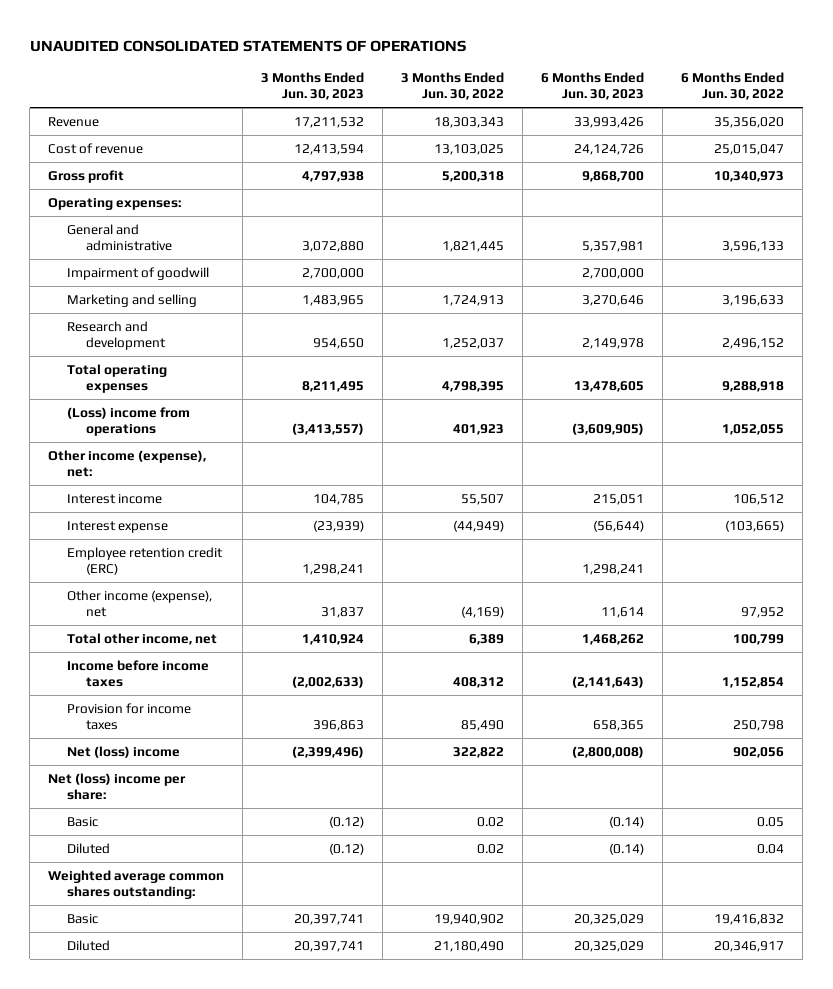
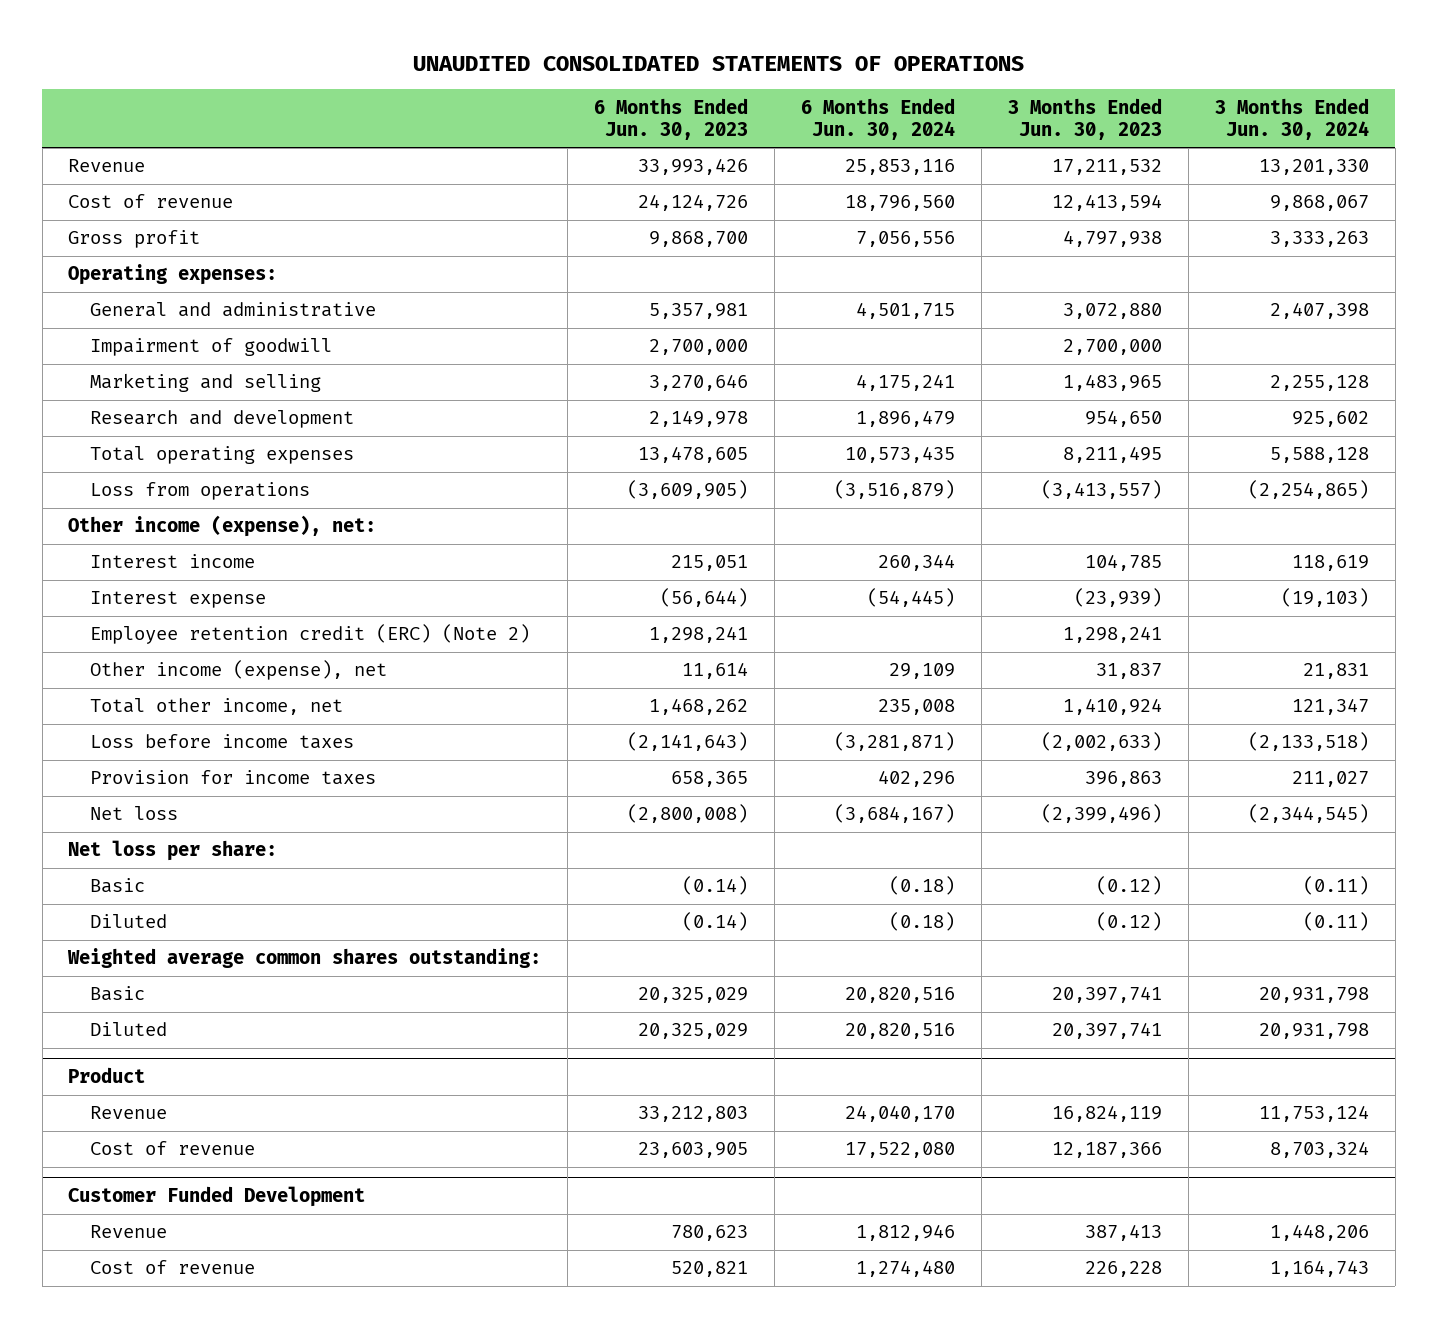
- | 3 Months Ended Jun. 30, 2023 | 3 Months Ended Jun. 30, 2022 | 6 Months Ended Jun. 30, 2023 | 6 Months Ended Jun. 30, 2022
+ | 6 Months Ended Jun. 30, 2023 | 6 Months Ended Jun. 30, 2024 | 3 Months Ended Jun. 30, 2023 | 3 Months Ended Jun. 30, 2024
- (Loss) income from operations | (3,413,557) | 401,923 | (3,609,905) | 1,052,055
+ Loss from operations | (3,609,905) | (3,516,879) | (3,413,557) | (2,254,865)
- Employee retention credit (ERC) | 1,298,241 | | 1,298,241 |
+ Employee retention credit (ERC) (Note 2) | 1,298,241 | | 1,298,241 |
- Income before income taxes | (2,002,633) | 408,312 | (2,141,643) | 1,152,854
+ Loss before income taxes | (2,141,643) | (3,281,871) | (2,002,633) | (2,133,518)
- Net (loss) income | (2,399,496) | 322,822 | (2,800,008) | 902,056
- Net (loss) income per share:
+ Net loss | (2,800,008) | (3,684,167) | (2,399,496) | (2,344,545)
+ Net loss per share:
+ Product
+ Revenue | 33,212,803 | 24,040,170 | 16,824,119 | 11,753,124
+ Cost of revenue | 23,603,905 | 17,522,080 | 12,187,366 | 8,703,324
+ Customer Funded Development
+ Revenue | 780,623 | 1,812,946 | 387,413 | 1,448,206
+ Cost of revenue | 520,821 | 1,274,480 | 226,228 | 1,164,743

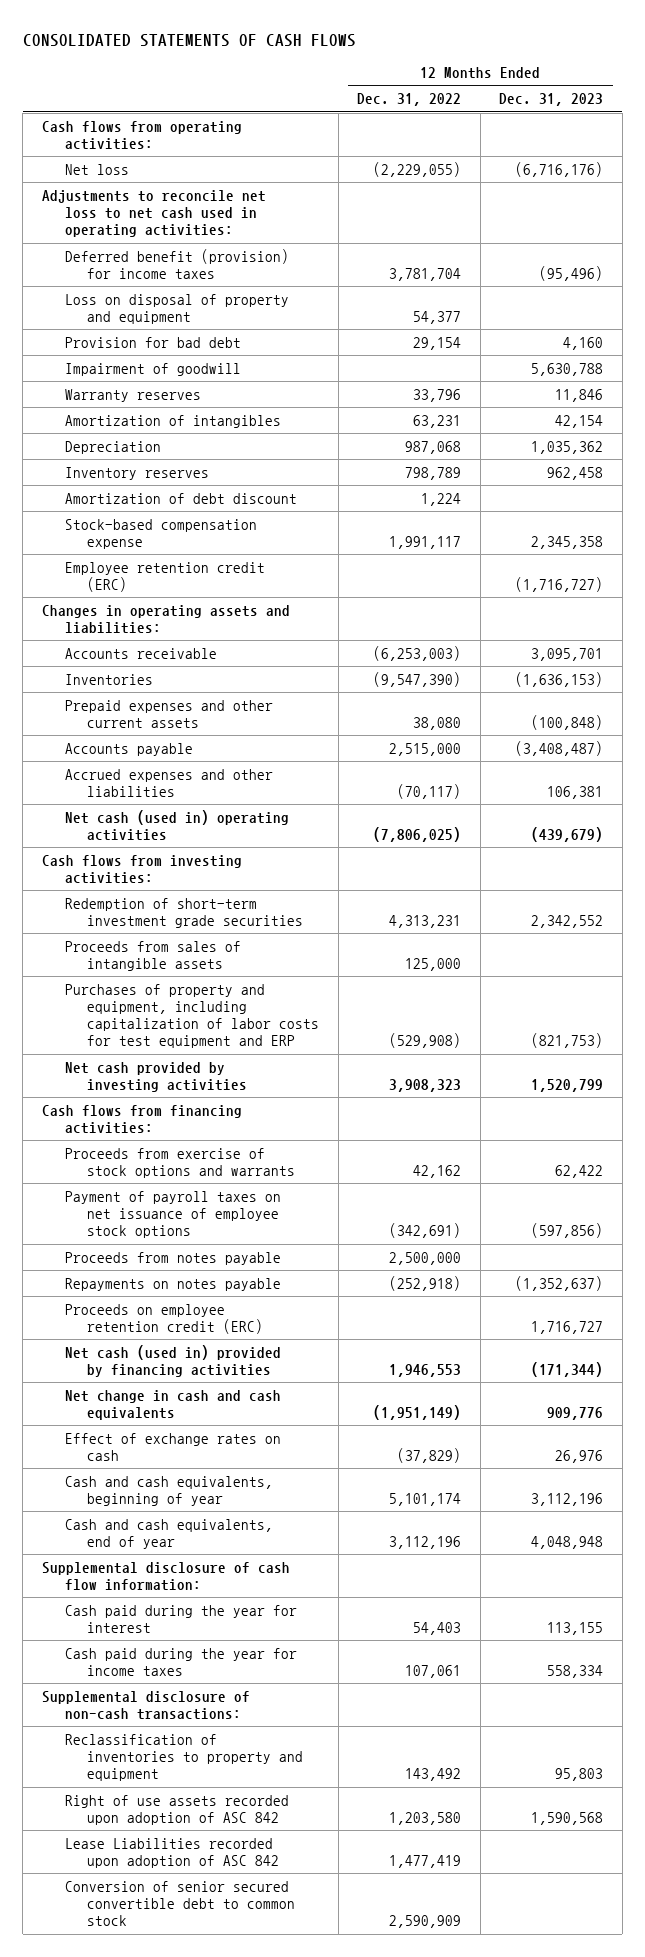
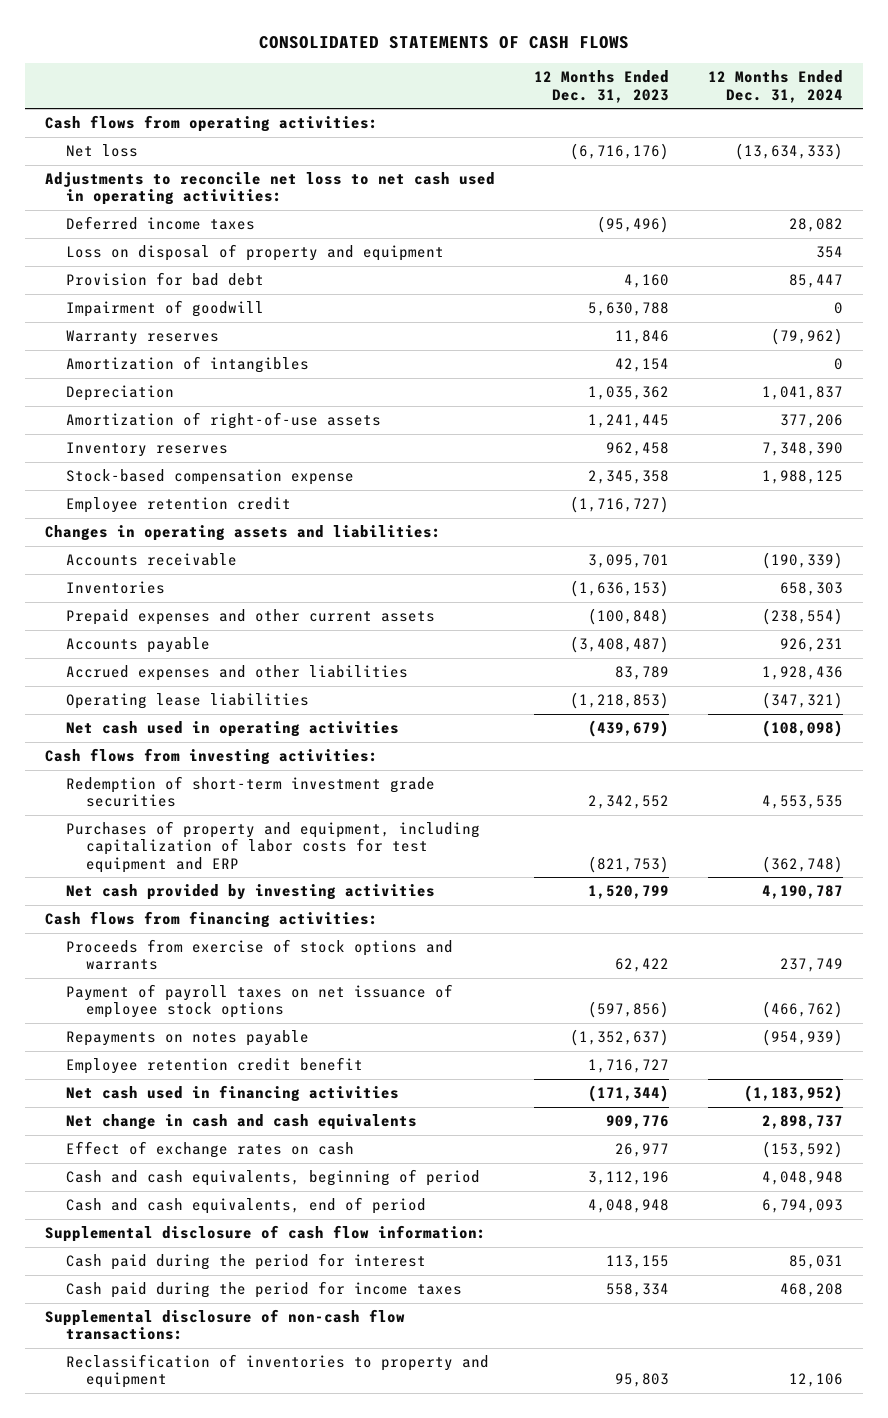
- | 12 Months Ended Dec. 31, 2022 | 12 Months Ended Dec. 31, 2023
+ | 12 Months Ended Dec. 31, 2023 | 12 Months Ended Dec. 31, 2024
- Deferred benefit (provision) for income taxes | 3,781,704 | (95,496)
+ Deferred income taxes | (95,496) | 28,082
+ Amortization of right-of-use assets | 1,241,445 | 377,206
- Amortization of debt discount | 1,224 |
- Employee retention credit (ERC) | | (1,716,727)
+ Employee retention credit | (1,716,727) |
- Accrued expenses and other liabilities | (70,117) | 106,381
- Net cash (used in) operating activities | (7,806,025) | (439,679)
+ Accrued expenses and other liabilities | 83,789 | 1,928,436
+ Operating lease liabilities | (1,218,853) | (347,321)
+ Net cash used in operating activities | (439,679) | (108,098)
- Proceeds from sales of intangible assets | 125,000 |
- Proceeds from notes payable | 2,500,000 |
- Proceeds on employee retention credit (ERC) | | 1,716,727
- Net cash (used in) provided by financing activities | 1,946,553 | (171,344)
+ Employee retention credit benefit | 1,716,727 |
+ Net cash used in financing activities | (171,344) | (1,183,952)
- Effect of exchange rates on cash | (37,829) | 26,976
- Cash and cash equivalents, beginning of year | 5,101,174 | 3,112,196
- Cash and cash equivalents, end of year | 3,112,196 | 4,048,948
+ Effect of exchange rates on cash | 26,977 | (153,592)
+ Cash and cash equivalents, beginning of period | 3,112,196 | 4,048,948
+ Cash and cash equivalents, end of period | 4,048,948 | 6,794,093
- Cash paid during the year for interest | 54,403 | 113,155
- Cash paid during the year for income taxes | 107,061 | 558,334
- Supplemental disclosure of non-cash transactions:
+ Cash paid during the period for interest | 113,155 | 85,031
+ Cash paid during the period for income taxes | 558,334 | 468,208
+ Supplemental disclosure of non-cash flow transactions:
- Right of use assets recorded upon adoption of ASC 842 | 1,203,580 | 1,590,568
- Lease Liabilities recorded upon adoption of ASC 842 | 1,477,419 |
- Conversion of senior secured convertible debt to common stock | 2,590,909 |

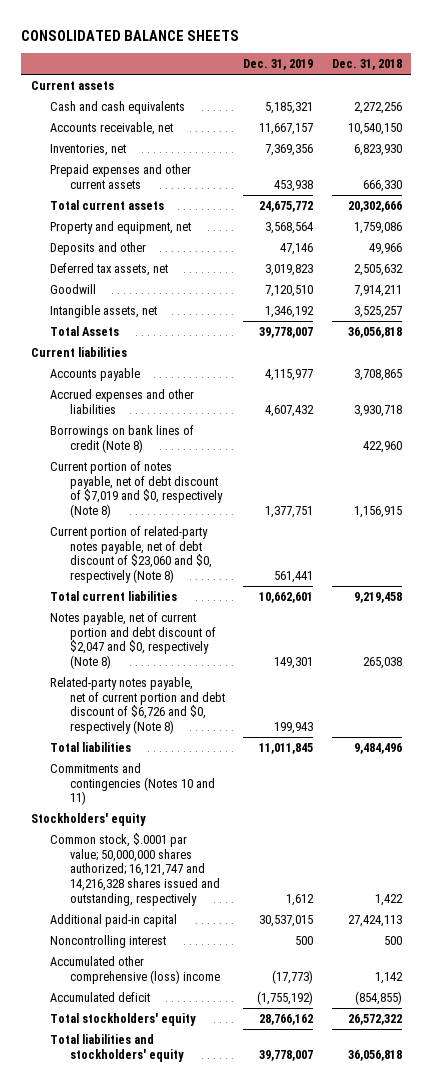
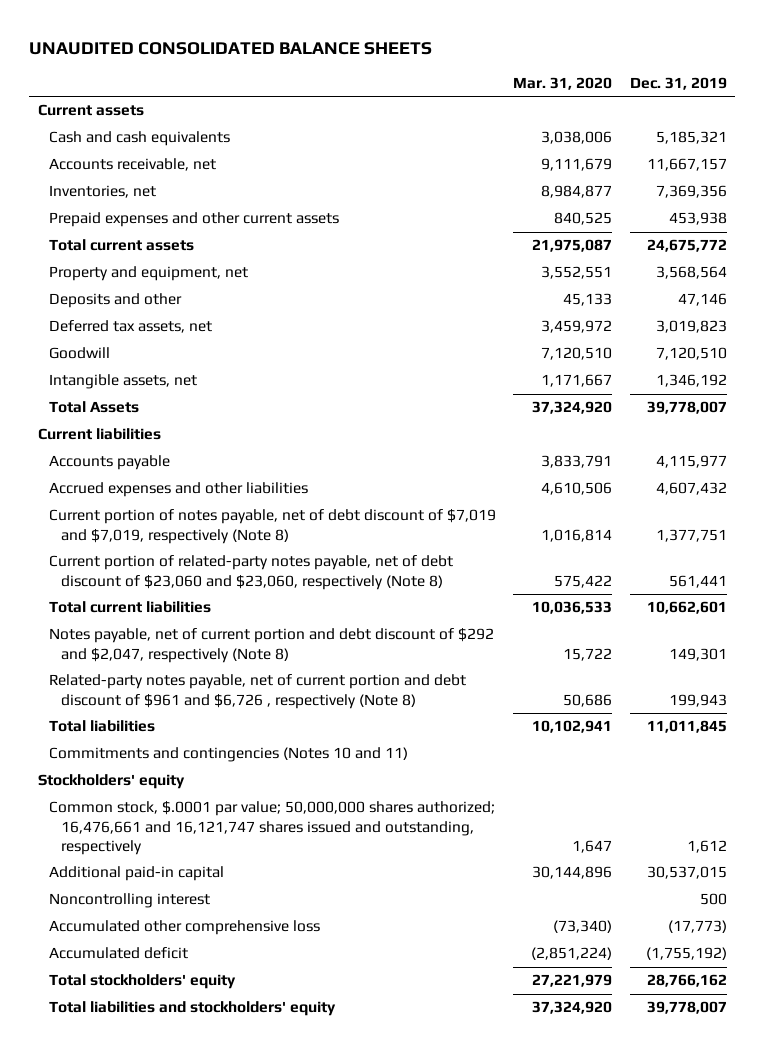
- CONSOLIDATED BALANCE SHEETS
+ UNAUDITED CONSOLIDATED BALANCE SHEETS
- | Dec. 31, 2019 | Dec. 31, 2018
+ | Mar. 31, 2020 | Dec. 31, 2019
- Borrowings on bank lines of credit (Note 8) | | 422,960
- Current portion of notes payable, net of debt discount of $7,019 and $0, respectively (Note 8) | 1,377,751 | 1,156,915
- Current portion of related-party notes payable, net of debt discount of $23,060 and $0, respectively (Note 8) | 561,441 |
+ Current portion of notes payable, net of debt discount of $7,019 and $7,019, respectively (Note 8) | 1,016,814 | 1,377,751
+ Current portion of related-party notes payable, net of debt discount of $23,060 and $23,060, respectively (Note 8) | 575,422 | 561,441
- Notes payable, net of current portion and debt discount of $2,047 and $0, respectively (Note 8) | 149,301 | 265,038
- Related-party notes payable, net of current portion and debt discount of $6,726 and $0, respectively (Note 8) | 199,943 |
+ Notes payable, net of current portion and debt discount of $292 and $2,047, respectively (Note 8) | 15,722 | 149,301
+ Related-party notes payable, net of current portion and debt discount of $961 and $6,726 , respectively (Note 8) | 50,686 | 199,943
- Common stock, $.0001 par value; 50,000,000 shares authorized; 16,121,747 and 14,216,328 shares issued and outstanding, respectively | 1,612 | 1,422
+ Common stock, $.0001 par value; 50,000,000 shares authorized; 16,476,661 and 16,121,747 shares issued and outstanding, respectively | 1,647 | 1,612
- Accumulated other comprehensive (loss) income | (17,773) | 1,142
+ Accumulated other comprehensive loss | (73,340) | (17,773)

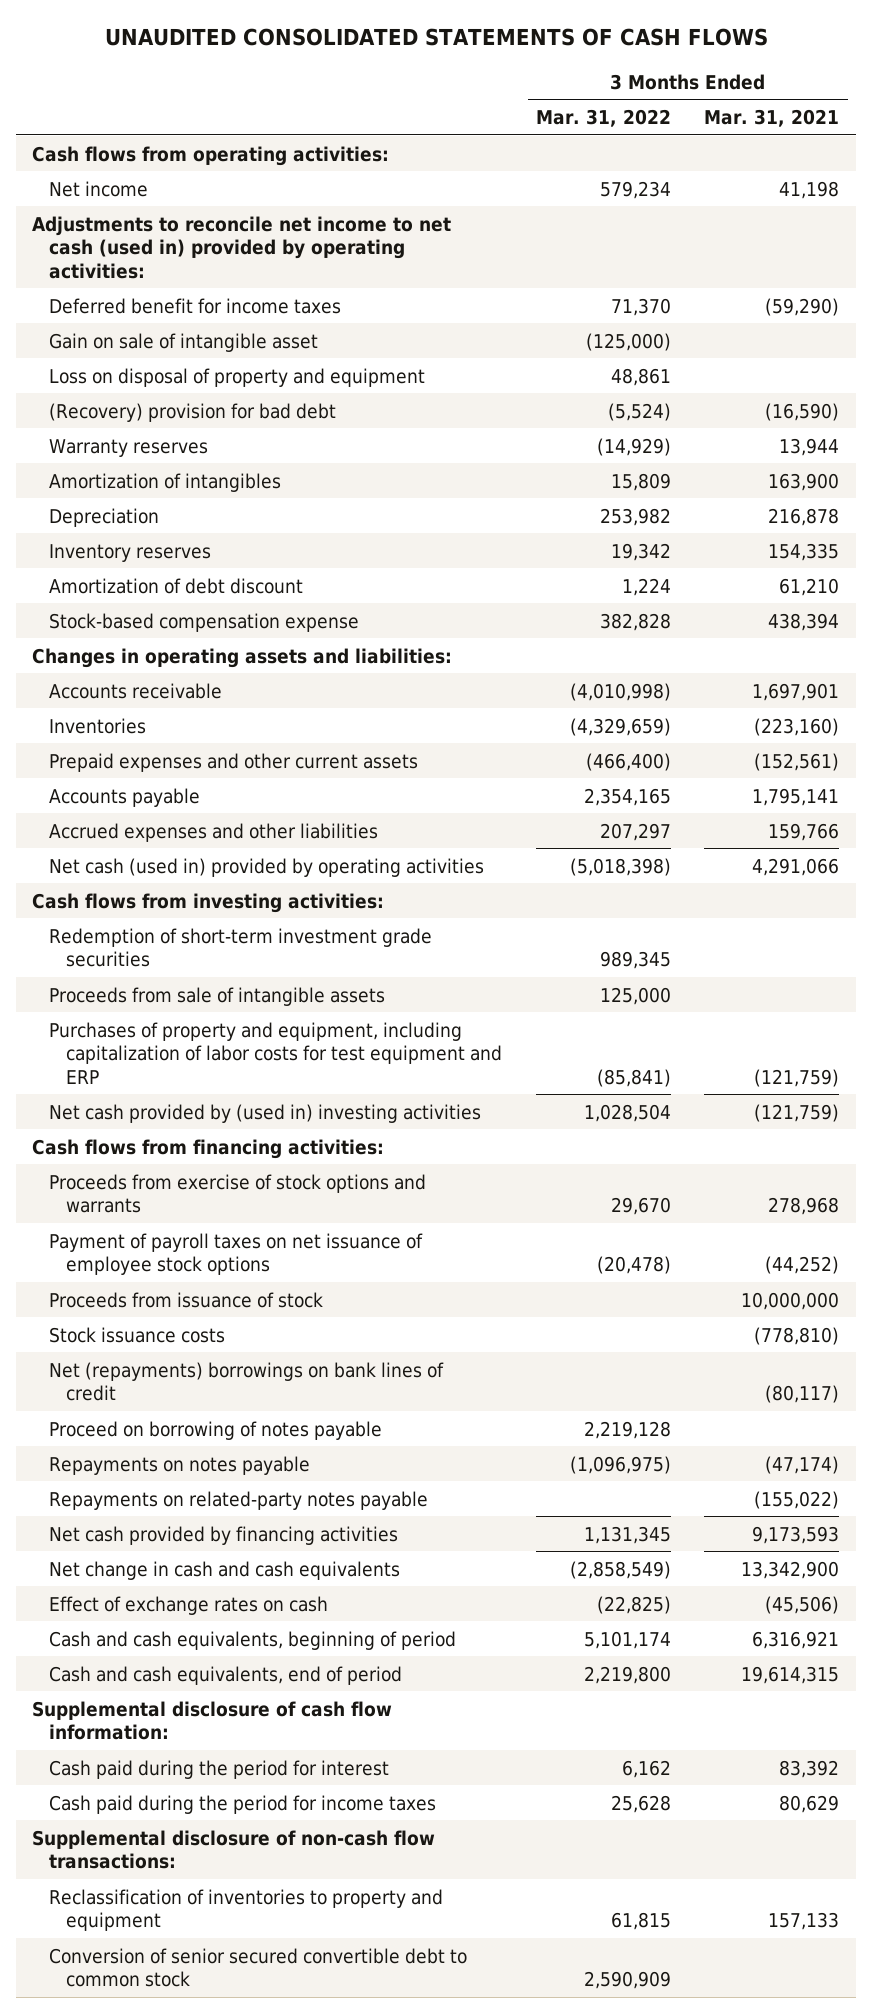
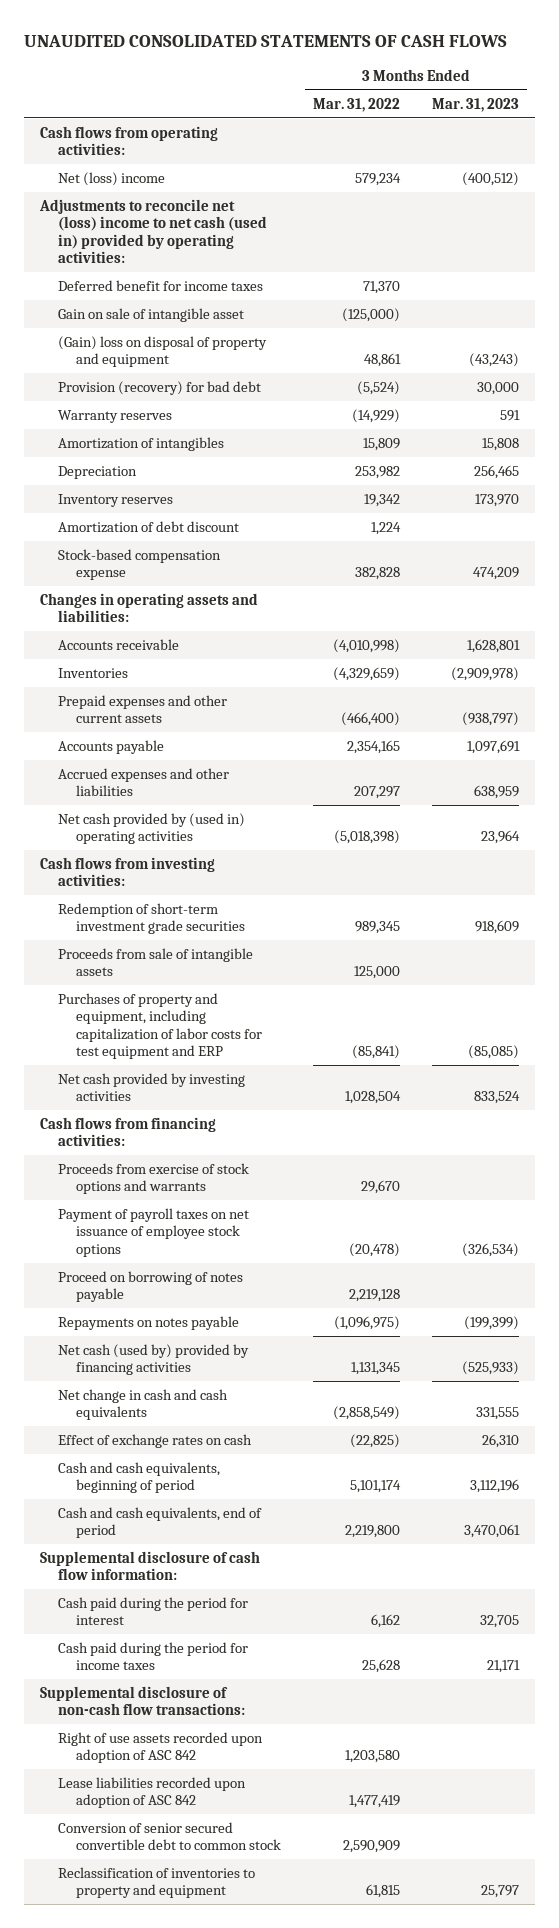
- | 3 Months Ended Mar. 31, 2022 | 3 Months Ended Mar. 31, 2021
+ | 3 Months Ended Mar. 31, 2022 | 3 Months Ended Mar. 31, 2023
- Net income | 579,234 | 41,198
- Adjustments to reconcile net income to net cash (used in) provided by operating activities:
+ Net (loss) income | 579,234 | (400,512)
+ Adjustments to reconcile net (loss) income to net cash (used in) provided by operating activities:
- Loss on disposal of property and equipment | 48,861 |
- (Recovery) provision for bad debt | (5,524) | (16,590)
+ (Gain) loss on disposal of property and equipment | 48,861 | (43,243)
+ Provision (recovery) for bad debt | (5,524) | 30,000
- Net cash (used in) provided by operating activities | (5,018,398) | 4,291,066
+ Net cash provided by (used in) operating activities | (5,018,398) | 23,964
- Net cash provided by (used in) investing activities | 1,028,504 | (121,759)
+ Net cash provided by investing activities | 1,028,504 | 833,524
- Proceeds from issuance of stock | | 10,000,000
- Stock issuance costs | | (778,810)
- Net (repayments) borrowings on bank lines of credit | | (80,117)
- Repayments on related-party notes payable | | (155,022)
- Net cash provided by financing activities | 1,131,345 | 9,173,593
+ Net cash (used by) provided by financing activities | 1,131,345 | (525,933)
+ Right of use assets recorded upon adoption of ASC 842 | 1,203,580 |
+ Lease liabilities recorded upon adoption of ASC 842 | 1,477,419 |
moved down: Reclassification of inventories to property and equipment | 61,815 | 25,797

